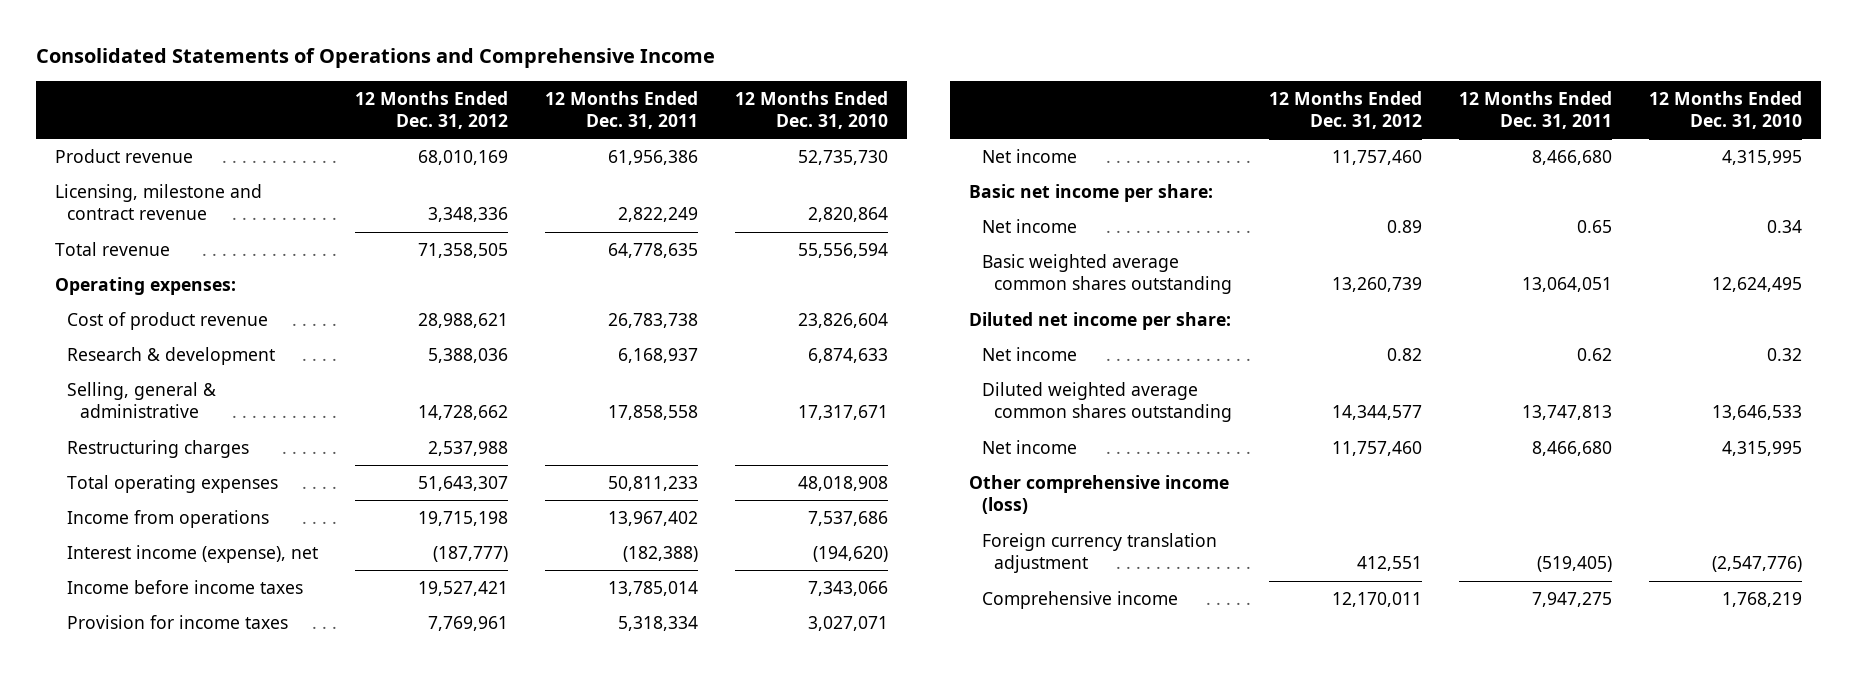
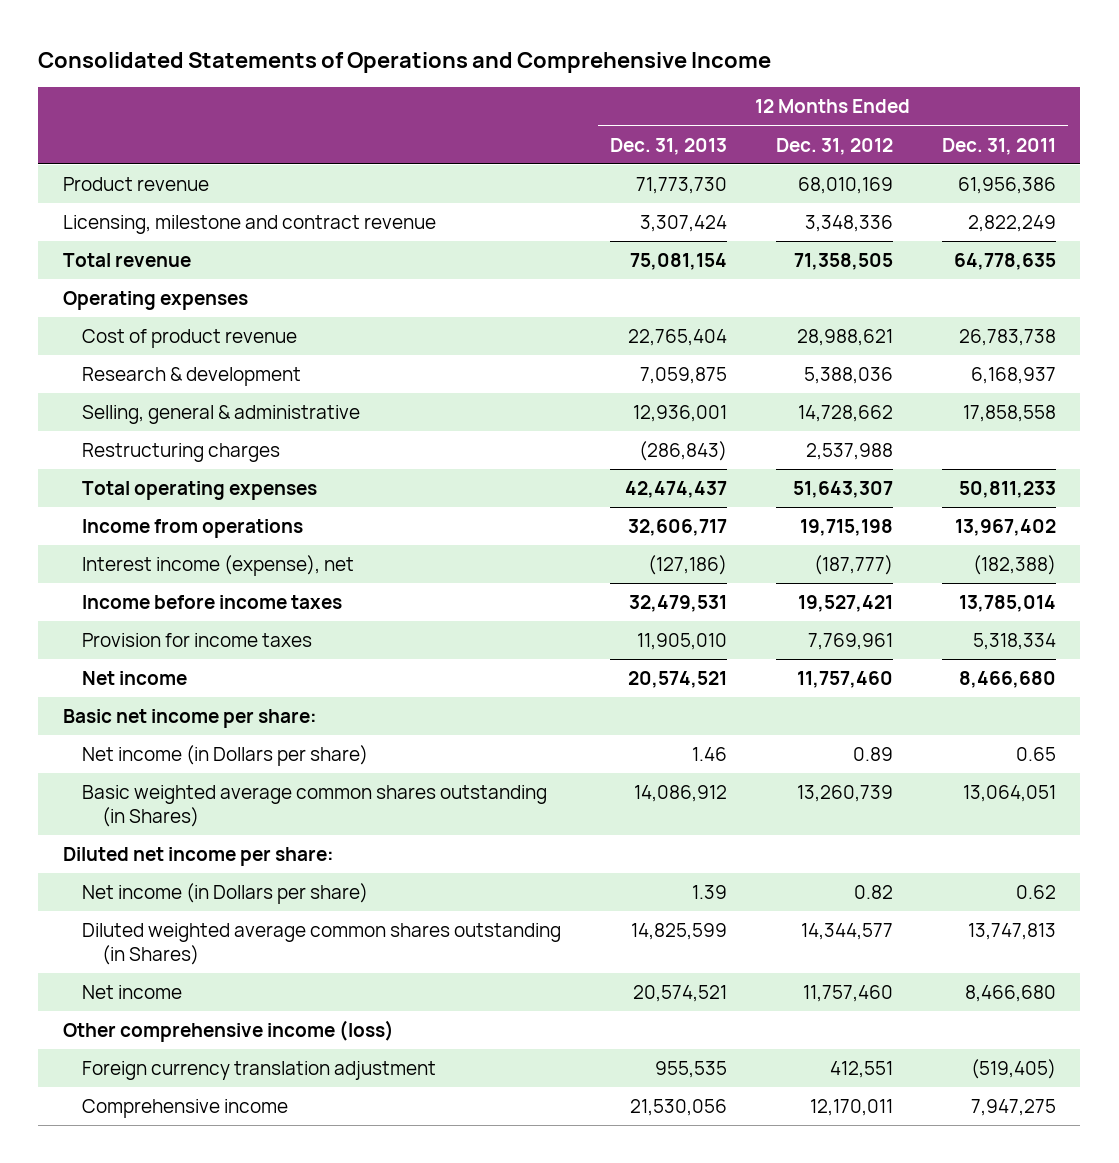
- | 12 Months Ended Dec. 31, 2012 | 12 Months Ended Dec. 31, 2011 | 12 Months Ended Dec. 31, 2010
+ | 12 Months Ended Dec. 31, 2013 | 12 Months Ended Dec. 31, 2012 | 12 Months Ended Dec. 31, 2011
- Operating expenses:
+ Operating expenses
- Net income | 0.89 | 0.65 | 0.34
- Basic weighted average common shares outstanding | 13,260,739 | 13,064,051 | 12,624,495
+ Net income (in Dollars per share) | 1.46 | 0.89 | 0.65
+ Basic weighted average common shares outstanding (in Shares) | 14,086,912 | 13,260,739 | 13,064,051
- Net income | 0.82 | 0.62 | 0.32
- Diluted weighted average common shares outstanding | 14,344,577 | 13,747,813 | 13,646,533
+ Net income (in Dollars per share) | 1.39 | 0.82 | 0.62
+ Diluted weighted average common shares outstanding (in Shares) | 14,825,599 | 14,344,577 | 13,747,813

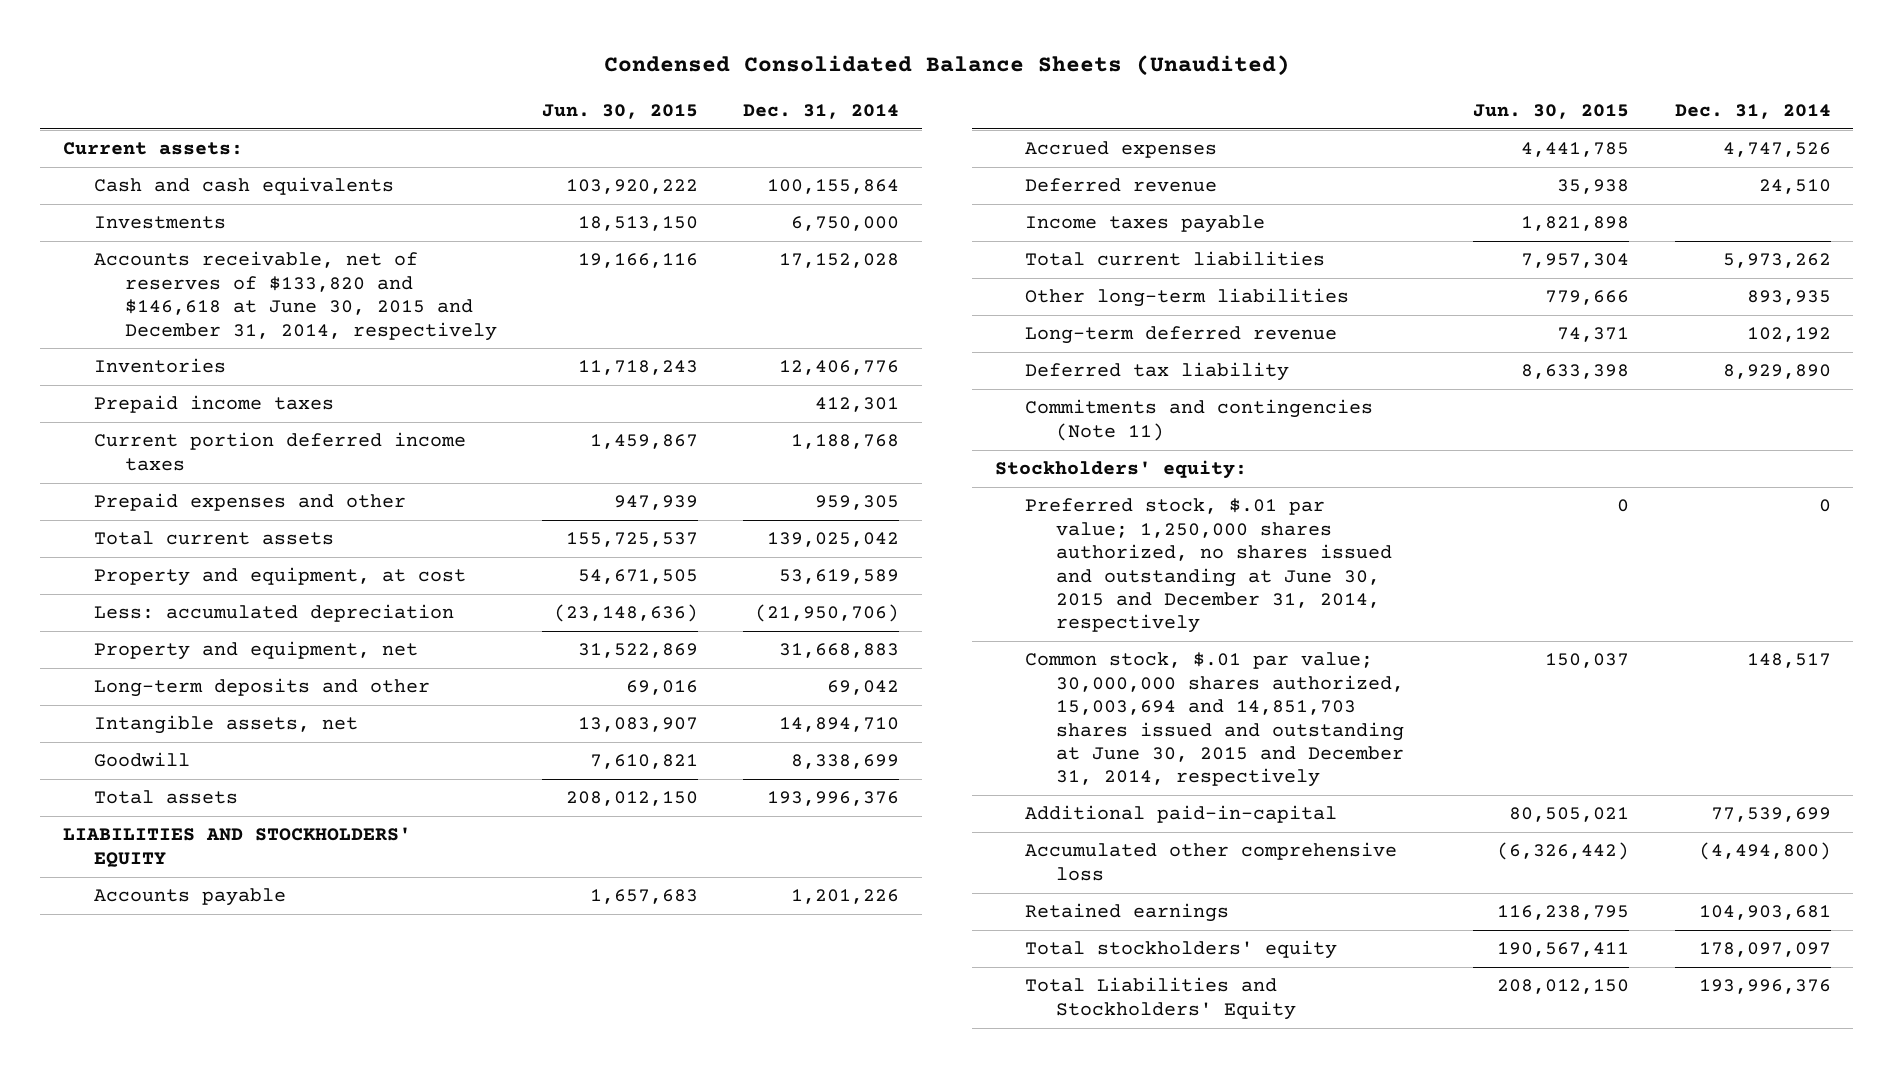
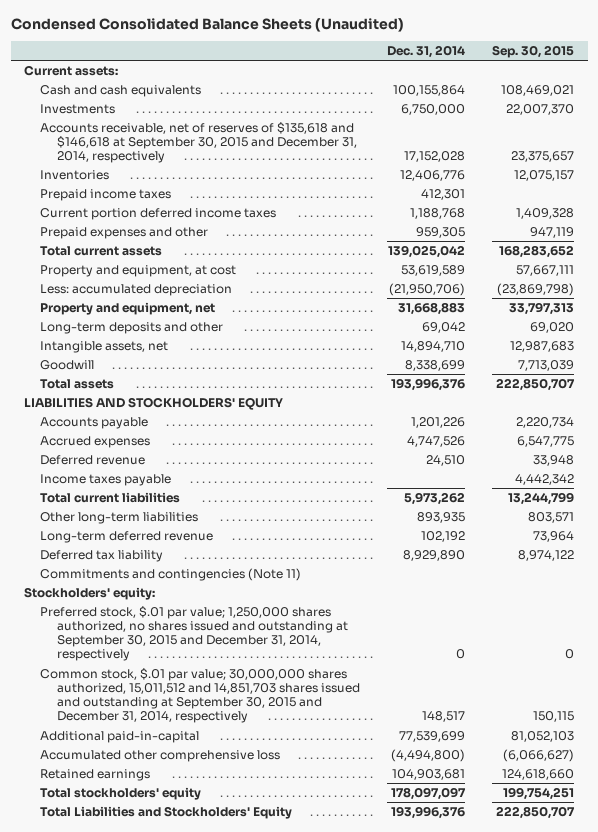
- | Jun. 30, 2015 | Dec. 31, 2014
+ | Dec. 31, 2014 | Sep. 30, 2015
- Accounts receivable, net of reserves of $133,820 and $146,618 at June 30, 2015 and December 31, 2014, respectively | 19,166,116 | 17,152,028
+ Accounts receivable, net of reserves of $135,618 and $146,618 at September 30, 2015 and December 31, 2014, respectively | 17,152,028 | 23,375,657
- Preferred stock, $.01 par value; 1,250,000 shares authorized, no shares issued and outstanding at June 30, 2015 and December 31, 2014, respectively | 0 | 0
- Common stock, $.01 par value; 30,000,000 shares authorized, 15,003,694 and 14,851,703 shares issued and outstanding at June 30, 2015 and December 31, 2014, respectively | 150,037 | 148,517
+ Preferred stock, $.01 par value; 1,250,000 shares authorized, no shares issued and outstanding at September 30, 2015 and December 31, 2014, respectively | 0 | 0
+ Common stock, $.01 par value; 30,000,000 shares authorized, 15,011,512 and 14,851,703 shares issued and outstanding at September 30, 2015 and December 31, 2014, respectively | 148,517 | 150,115

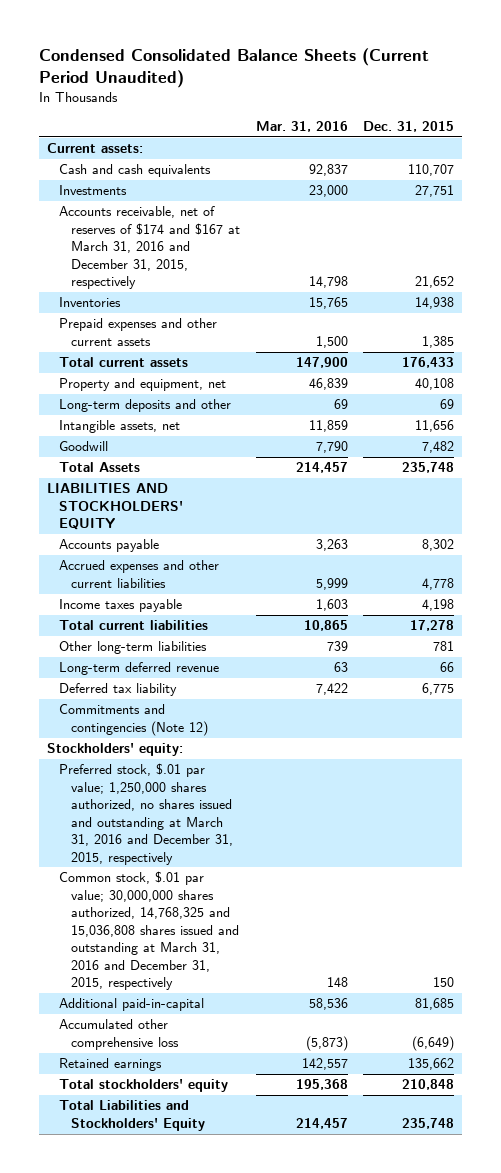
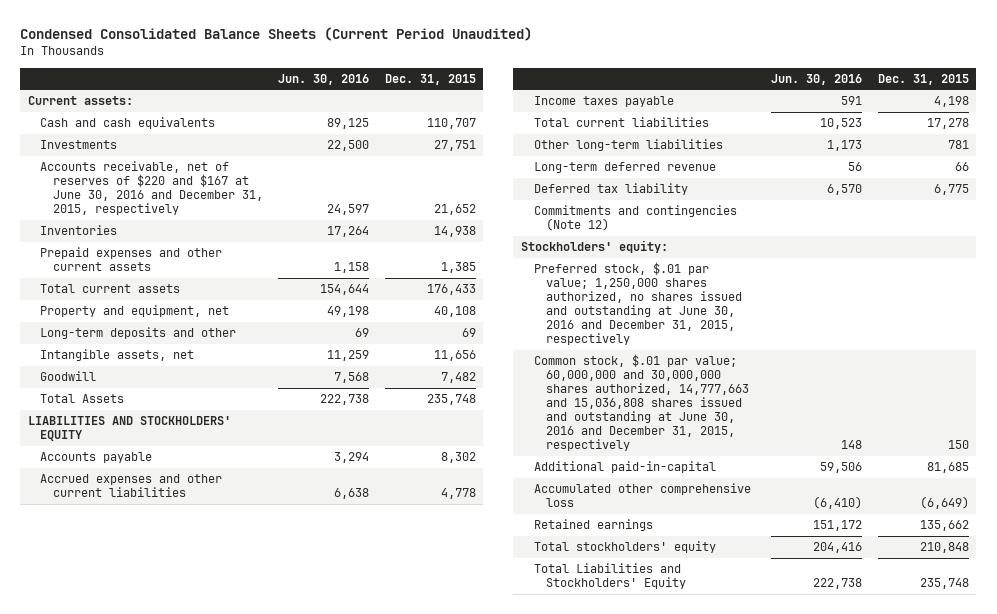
- | Mar. 31, 2016 | Dec. 31, 2015
+ | Jun. 30, 2016 | Dec. 31, 2015
- Accounts receivable, net of reserves of $174 and $167 at March 31, 2016 and December 31, 2015, respectively | 14,798 | 21,652
+ Accounts receivable, net of reserves of $220 and $167 at June 30, 2016 and December 31, 2015, respectively | 24,597 | 21,652
- Preferred stock, $.01 par value; 1,250,000 shares authorized, no shares issued and outstanding at March 31, 2016 and December 31, 2015, respectively
- Common stock, $.01 par value; 30,000,000 shares authorized, 14,768,325 and 15,036,808 shares issued and outstanding at March 31, 2016 and December 31, 2015, respectively | 148 | 150
+ Preferred stock, $.01 par value; 1,250,000 shares authorized, no shares issued and outstanding at June 30, 2016 and December 31, 2015, respectively
+ Common stock, $.01 par value; 60,000,000 and 30,000,000 shares authorized, 14,777,663 and 15,036,808 shares issued and outstanding at June 30, 2016 and December 31, 2015, respectively | 148 | 150

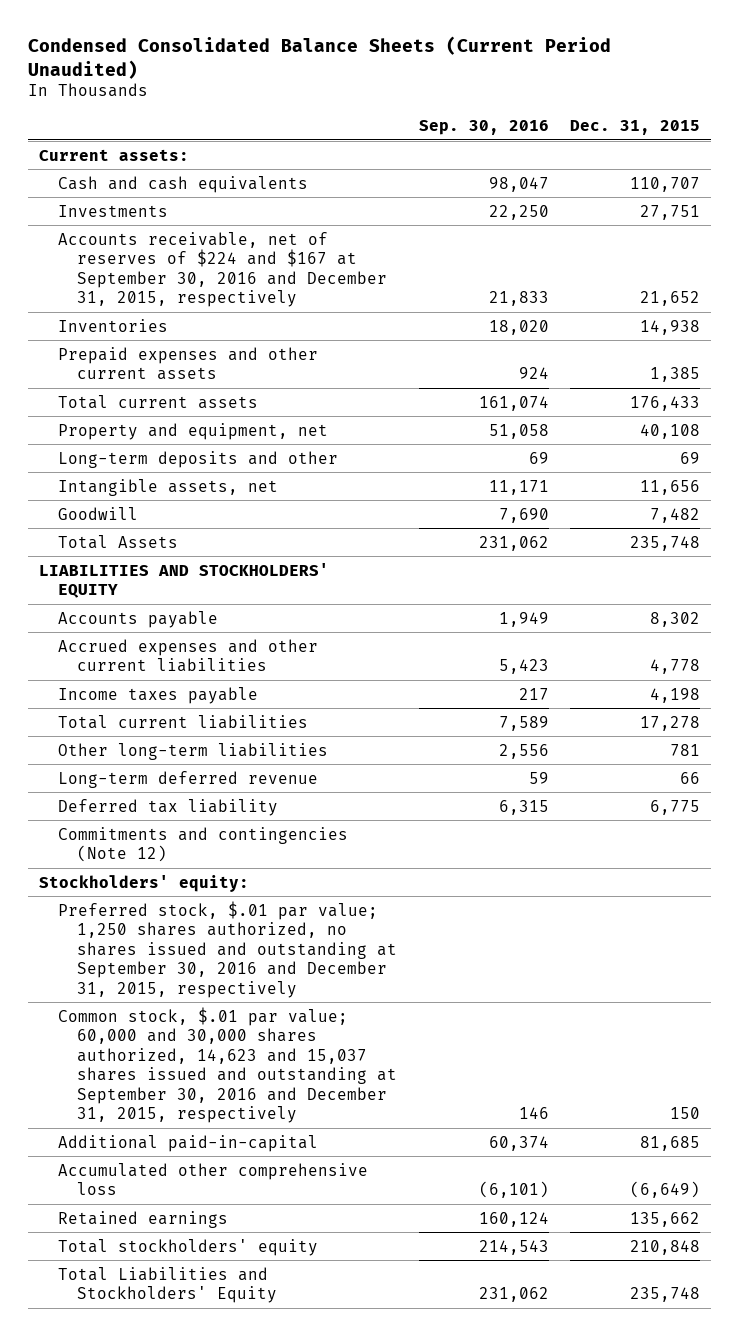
- | Jun. 30, 2016 | Dec. 31, 2015
+ | Sep. 30, 2016 | Dec. 31, 2015
- Accounts receivable, net of reserves of $220 and $167 at June 30, 2016 and December 31, 2015, respectively | 24,597 | 21,652
+ Accounts receivable, net of reserves of $224 and $167 at September 30, 2016 and December 31, 2015, respectively | 21,833 | 21,652
- Preferred stock, $.01 par value; 1,250,000 shares authorized, no shares issued and outstanding at June 30, 2016 and December 31, 2015, respectively
- Common stock, $.01 par value; 60,000,000 and 30,000,000 shares authorized, 14,777,663 and 15,036,808 shares issued and outstanding at June 30, 2016 and December 31, 2015, respectively | 148 | 150
+ Preferred stock, $.01 par value; 1,250 shares authorized, no shares issued and outstanding at September 30, 2016 and December 31, 2015, respectively
+ Common stock, $.01 par value; 60,000 and 30,000 shares authorized, 14,623 and 15,037 shares issued and outstanding at September 30, 2016 and December 31, 2015, respectively | 146 | 150

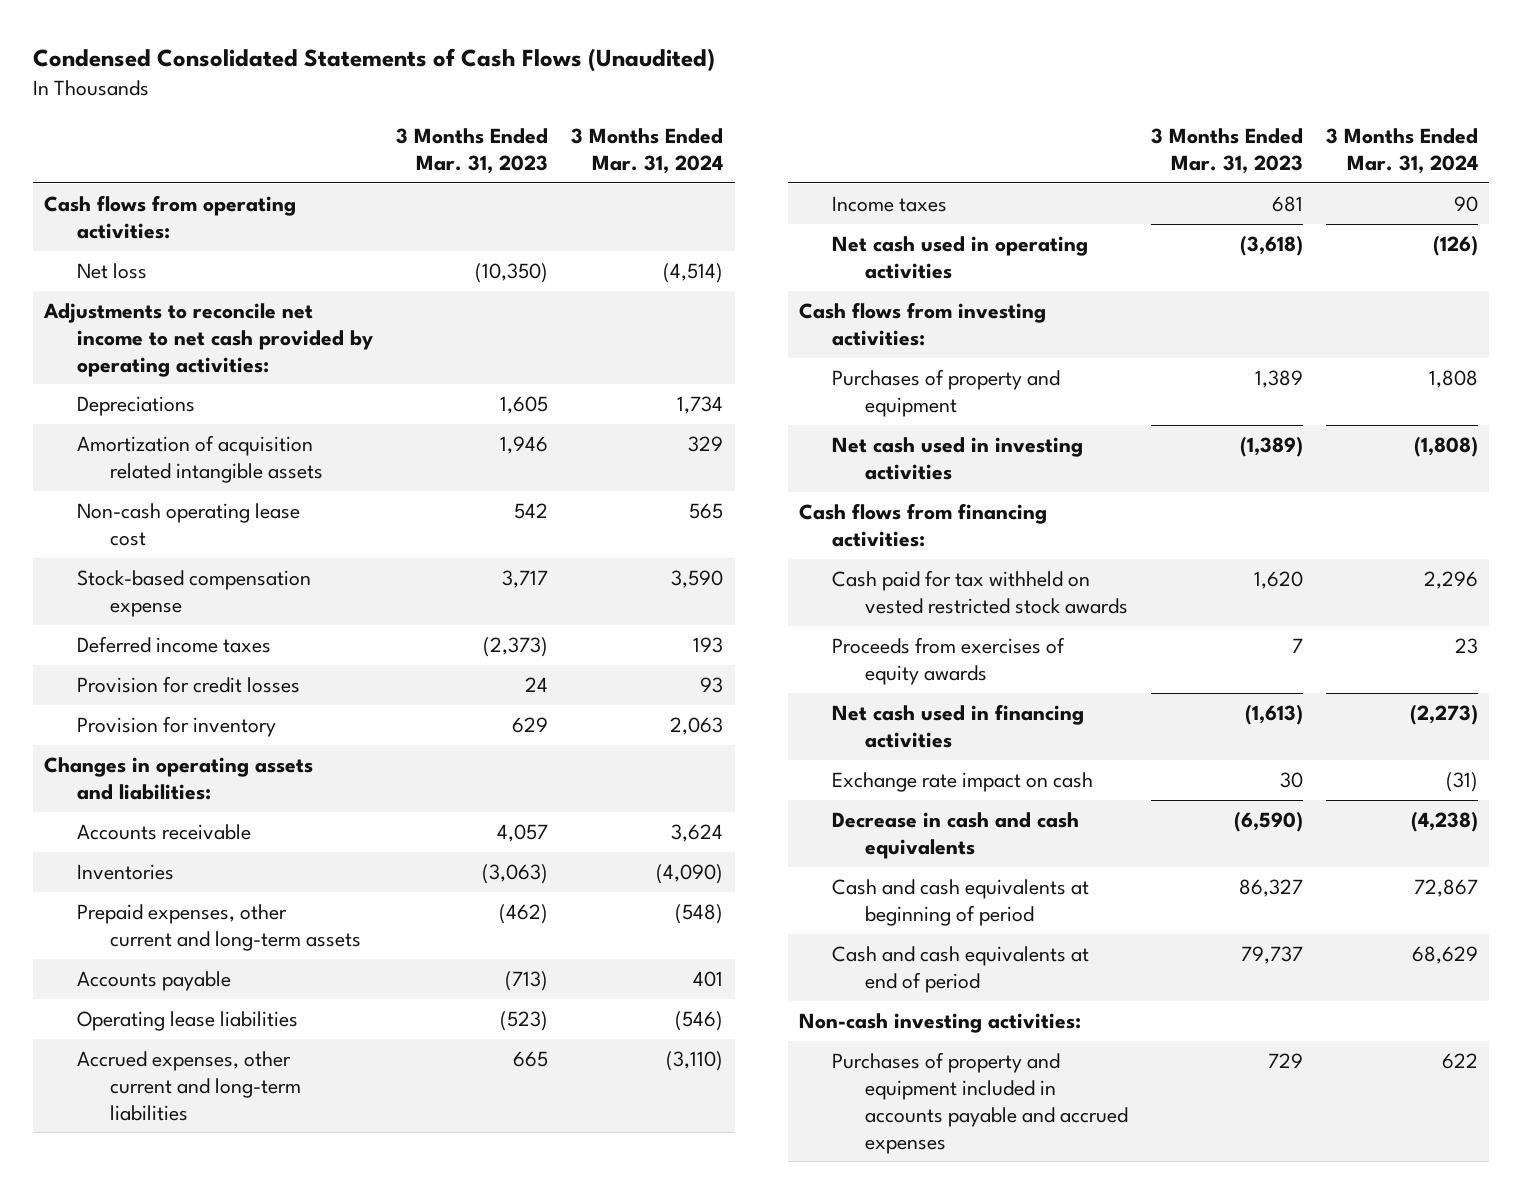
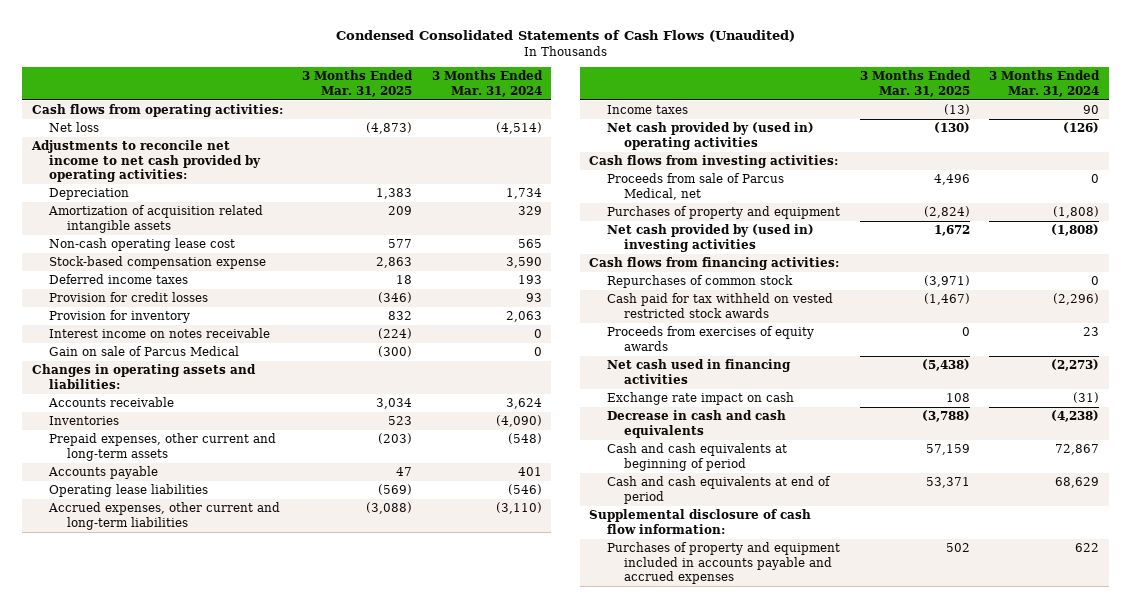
- | 3 Months Ended Mar. 31, 2023 | 3 Months Ended Mar. 31, 2024
+ | 3 Months Ended Mar. 31, 2025 | 3 Months Ended Mar. 31, 2024
- Depreciations | 1,605 | 1,734
+ Depreciation | 1,383 | 1,734
+ Interest income on notes receivable | (224) | 0
+ Gain on sale of Parcus Medical | (300) | 0
- Net cash used in operating activities | (3,618) | (126)
+ Net cash provided by (used in) operating activities | (130) | (126)
- Purchases of property and equipment | 1,389 | 1,808
- Net cash used in investing activities | (1,389) | (1,808)
+ Proceeds from sale of Parcus Medical, net | 4,496 | 0
+ Purchases of property and equipment | (2,824) | (1,808)
+ Net cash provided by (used in) investing activities | 1,672 | (1,808)
- Cash paid for tax withheld on vested restricted stock awards | 1,620 | 2,296
+ Repurchases of common stock | (3,971) | 0
+ Cash paid for tax withheld on vested restricted stock awards | (1,467) | (2,296)
- Non-cash investing activities:
+ Supplemental disclosure of cash flow information:

